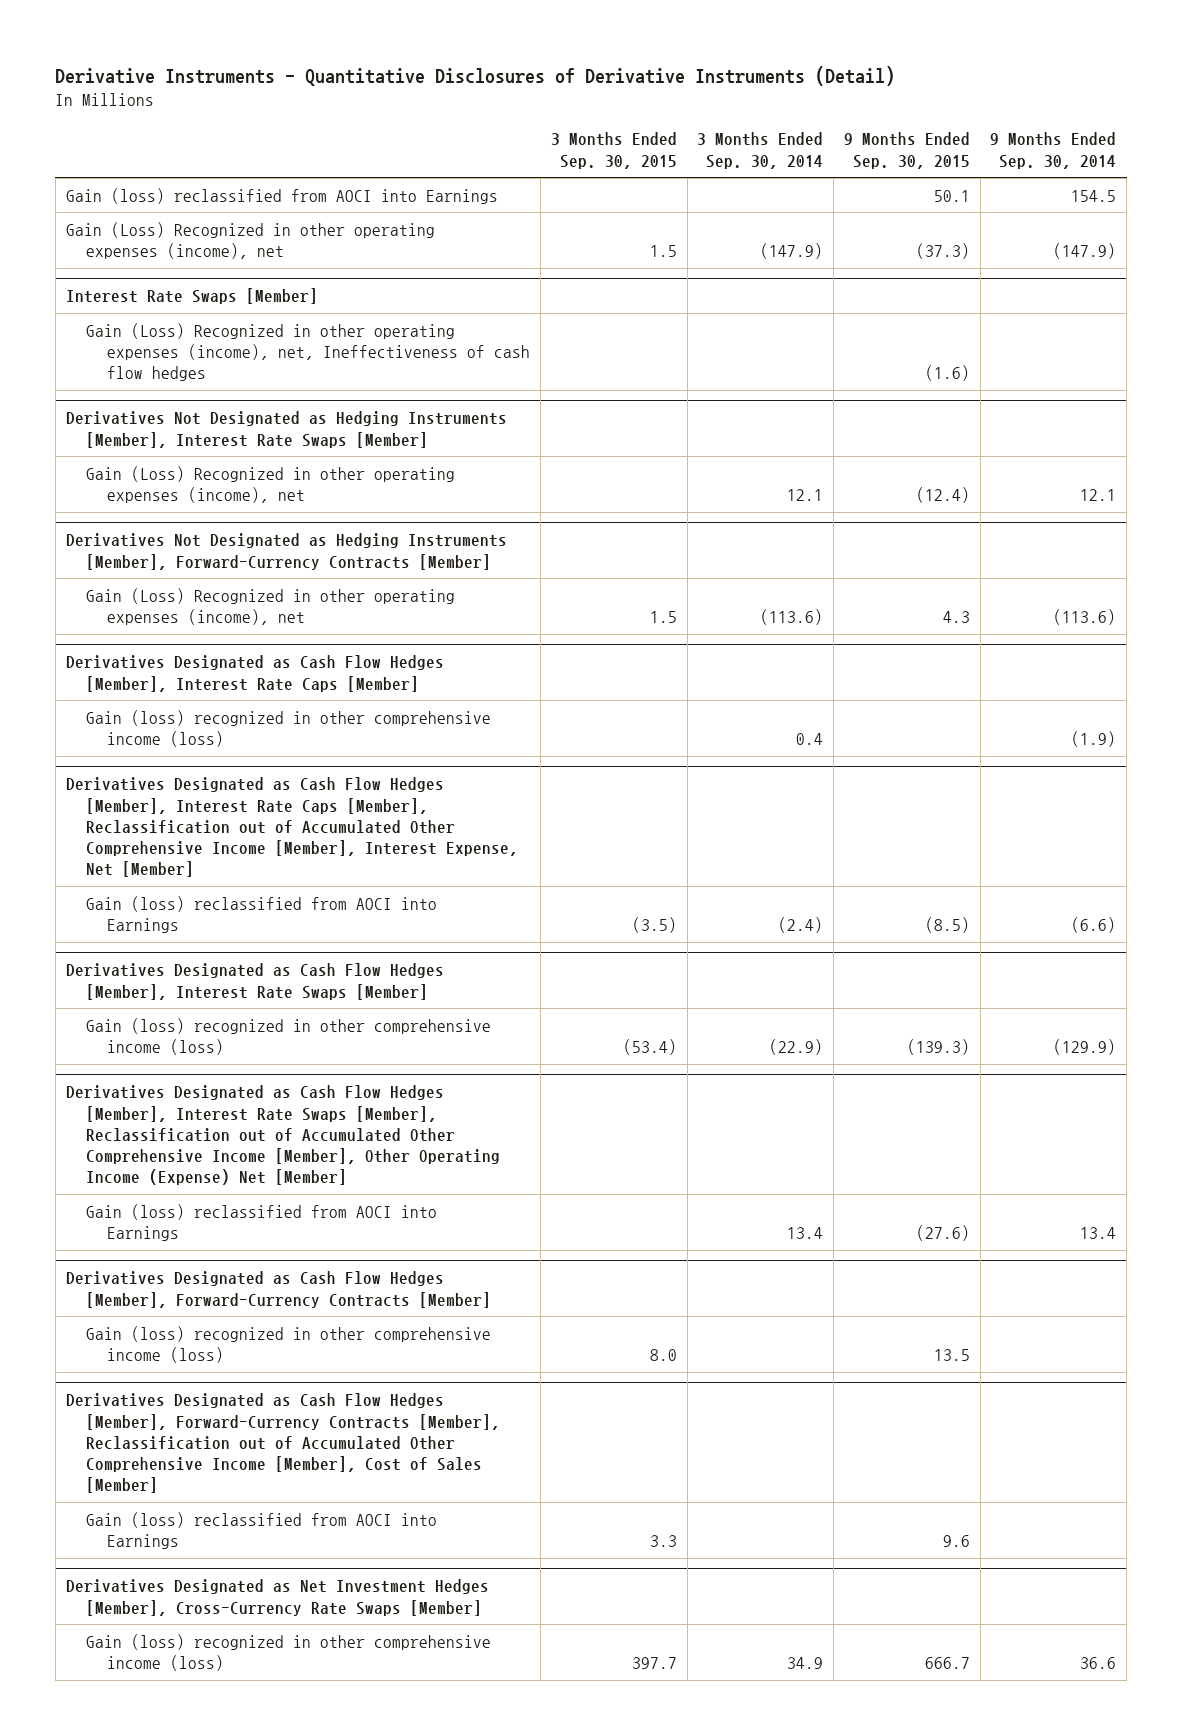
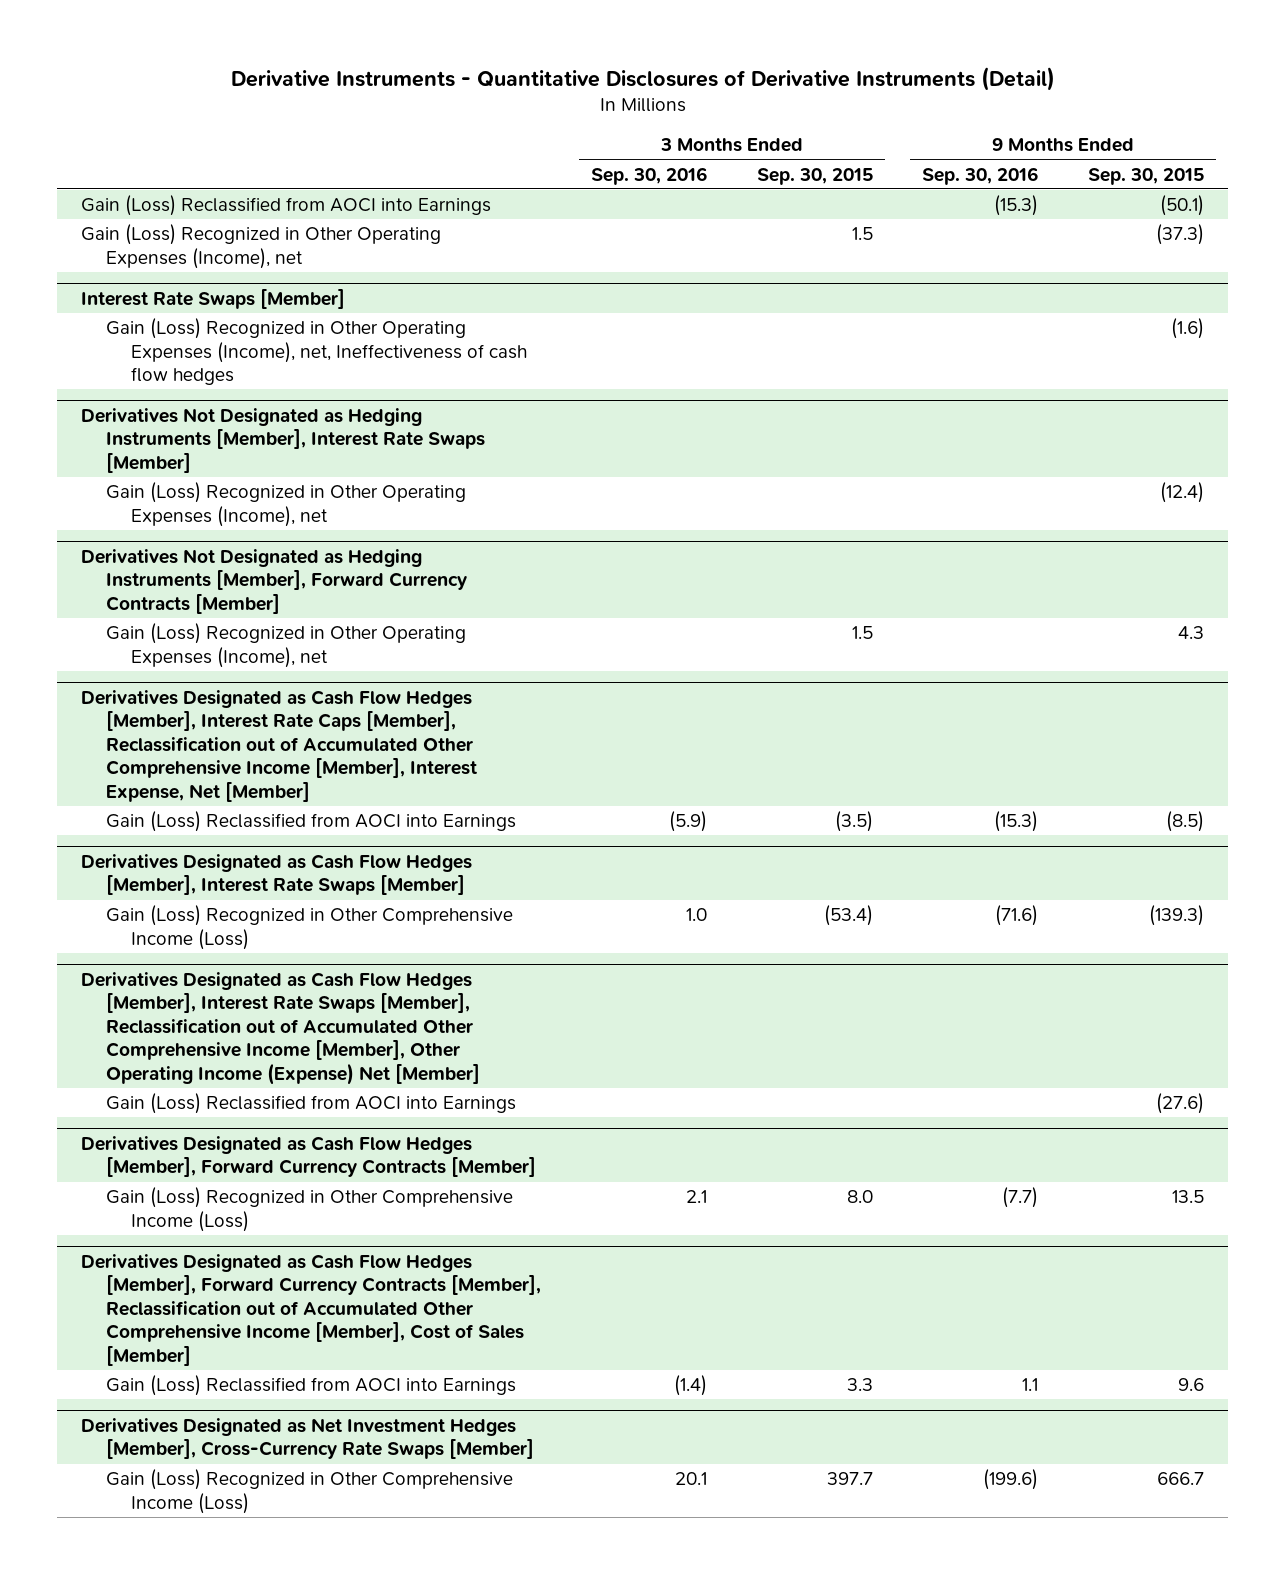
- | 3 Months Ended Sep. 30, 2015 | 3 Months Ended Sep. 30, 2014 | 9 Months Ended Sep. 30, 2015 | 9 Months Ended Sep. 30, 2014
+ | 3 Months Ended Sep. 30, 2016 | 3 Months Ended Sep. 30, 2015 | 9 Months Ended Sep. 30, 2016 | 9 Months Ended Sep. 30, 2015
- Gain (loss) reclassified from AOCI into Earnings | | | 50.1 | 154.5
- Gain (Loss) Recognized in other operating expenses (income), net | 1.5 | (147.9) | (37.3) | (147.9)
+ Gain (Loss) Reclassified from AOCI into Earnings | | | (15.3) | (50.1)
+ Gain (Loss) Recognized in Other Operating Expenses (Income), net | | 1.5 | | (37.3)
@ Interest Rate Swaps [Member]
- Gain (Loss) Recognized in other operating expenses (income), net, Ineffectiveness of cash flow hedges | | | (1.6) |
+ Gain (Loss) Recognized in Other Operating Expenses (Income), net, Ineffectiveness of cash flow hedges | | | | (1.6)
@ Derivatives Not Designated as Hedging Instruments [Member], Interest Rate Swaps [Member]
- Gain (Loss) Recognized in other operating expenses (income), net | | 12.1 | (12.4) | 12.1
- Derivatives Not Designated as Hedging Instruments [Member], Forward-Currency Contracts [Member]
- Gain (Loss) Recognized in other operating expenses (income), net | 1.5 | (113.6) | 4.3 | (113.6)
- Derivatives Designated as Cash Flow Hedges [Member], Interest Rate Caps [Member]
- Gain (loss) recognized in other comprehensive income (loss) | | 0.4 | | (1.9)
@ Derivatives Not Designated as Hedging Instruments [Member], Interest Rate Swaps [Member]
+ Gain (Loss) Recognized in Other Operating Expenses (Income), net | | | | (12.4)
+ Derivatives Not Designated as Hedging Instruments [Member], Forward Currency Contracts [Member]
+ Gain (Loss) Recognized in Other Operating Expenses (Income), net | | 1.5 | | 4.3
@ Derivatives Designated as Cash Flow Hedges [Member], Interest Rate Caps [Member], Reclassification out of Accumulated Other Comprehensive Income [Member], Interest Expense, Net [Member]
- Gain (loss) reclassified from AOCI into Earnings | (3.5) | (2.4) | (8.5) | (6.6)
+ Gain (Loss) Reclassified from AOCI into Earnings | (5.9) | (3.5) | (15.3) | (8.5)
@ Derivatives Designated as Cash Flow Hedges [Member], Interest Rate Swaps [Member]
- Gain (loss) recognized in other comprehensive income (loss) | (53.4) | (22.9) | (139.3) | (129.9)
+ Gain (Loss) Recognized in Other Comprehensive Income (Loss) | 1.0 | (53.4) | (71.6) | (139.3)
@ Derivatives Designated as Cash Flow Hedges [Member], Interest Rate Swaps [Member], Reclassification out of Accumulated Other Comprehensive Income [Member], Other Operating Income (Expense) Net [Member]
- Gain (loss) reclassified from AOCI into Earnings | | 13.4 | (27.6) | 13.4
- Derivatives Designated as Cash Flow Hedges [Member], Forward-Currency Contracts [Member]
- Gain (loss) recognized in other comprehensive income (loss) | 8.0 | | 13.5 |
- Derivatives Designated as Cash Flow Hedges [Member], Forward-Currency Contracts [Member], Reclassification out of Accumulated Other Comprehensive Income [Member], Cost of Sales [Member]
- Gain (loss) reclassified from AOCI into Earnings | 3.3 | | 9.6 |
@ Derivatives Designated as Cash Flow Hedges [Member], Interest Rate Swaps [Member], Reclassification out of Accumulated Other Comprehensive Income [Member], Other Operating Income (Expense) Net [Member]
+ Gain (Loss) Reclassified from AOCI into Earnings | | | | (27.6)
+ Derivatives Designated as Cash Flow Hedges [Member], Forward Currency Contracts [Member]
+ Gain (Loss) Recognized in Other Comprehensive Income (Loss) | 2.1 | 8.0 | (7.7) | 13.5
+ Derivatives Designated as Cash Flow Hedges [Member], Forward Currency Contracts [Member], Reclassification out of Accumulated Other Comprehensive Income [Member], Cost of Sales [Member]
+ Gain (Loss) Reclassified from AOCI into Earnings | (1.4) | 3.3 | 1.1 | 9.6
@ Derivatives Designated as Net Investment Hedges [Member], Cross-Currency Rate Swaps [Member]
- Gain (loss) recognized in other comprehensive income (loss) | 397.7 | 34.9 | 666.7 | 36.6
+ Gain (Loss) Recognized in Other Comprehensive Income (Loss) | 20.1 | 397.7 | (199.6) | 666.7

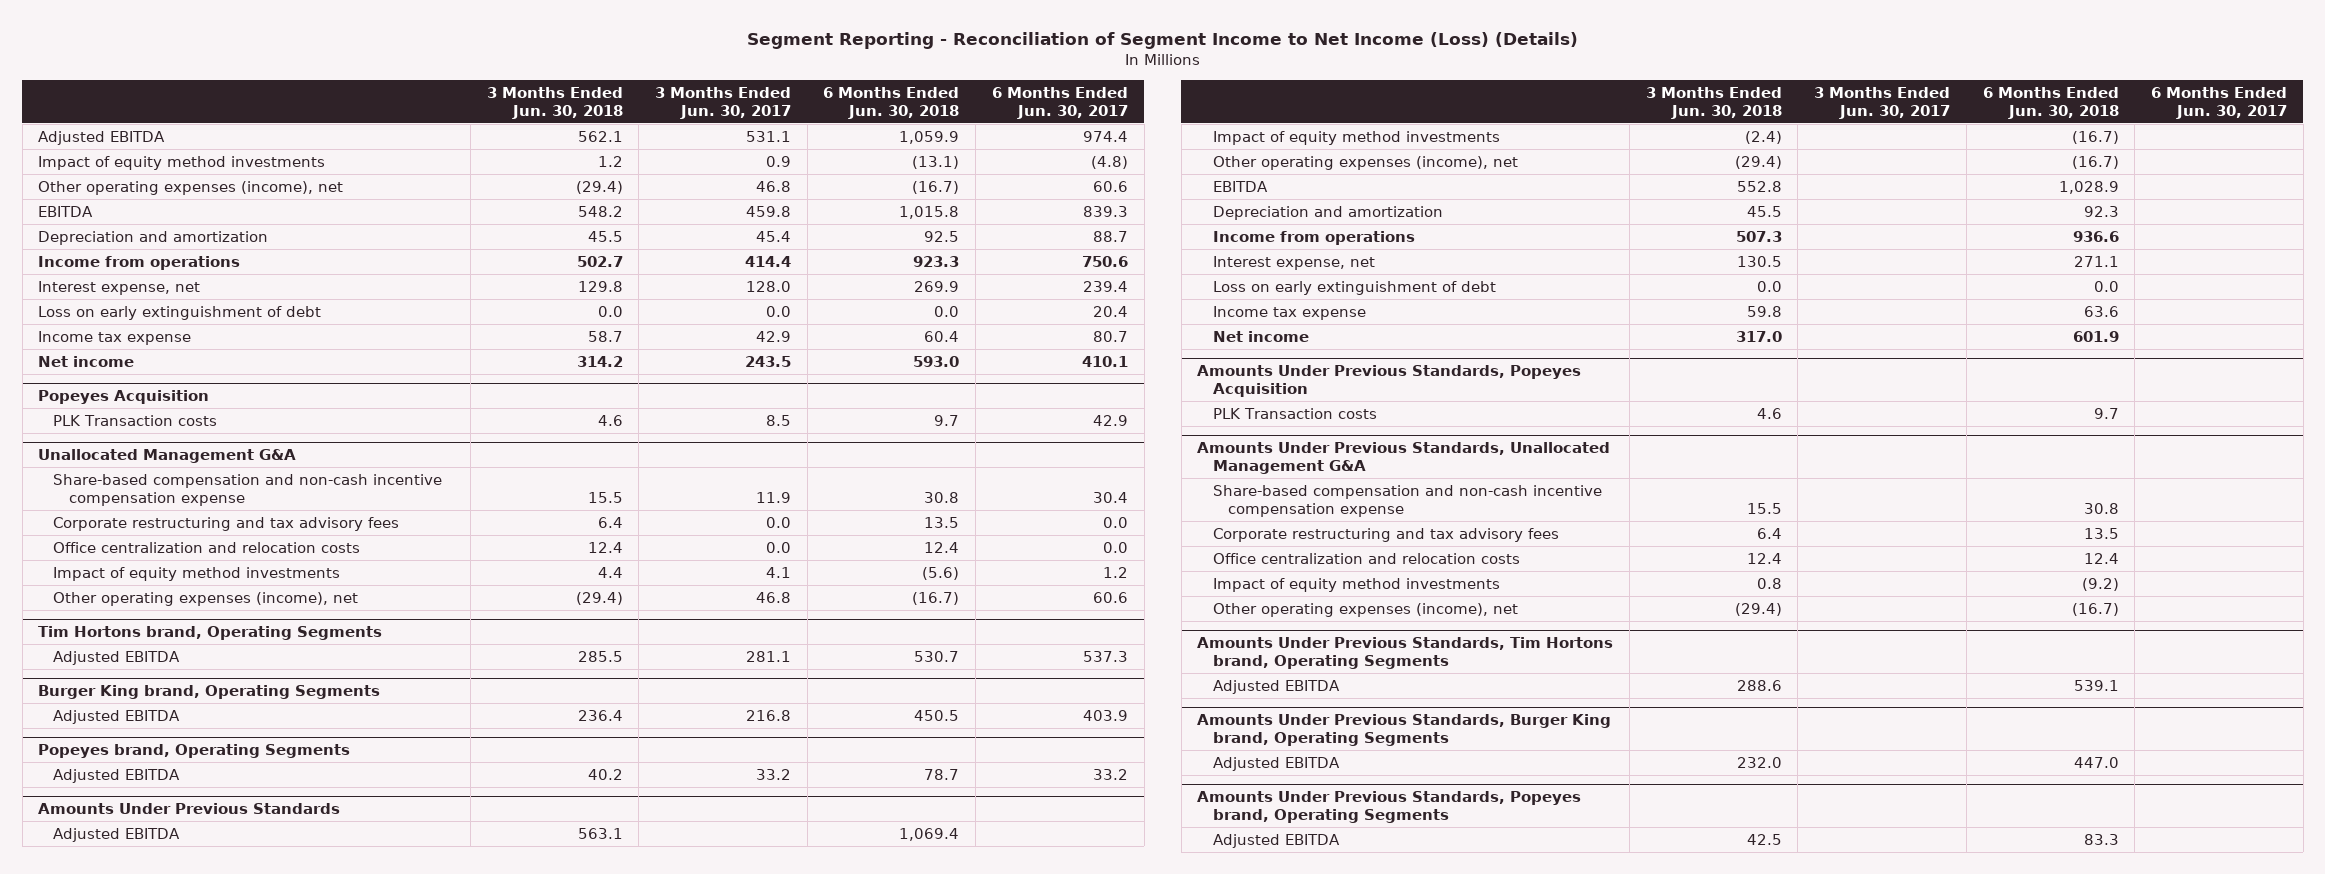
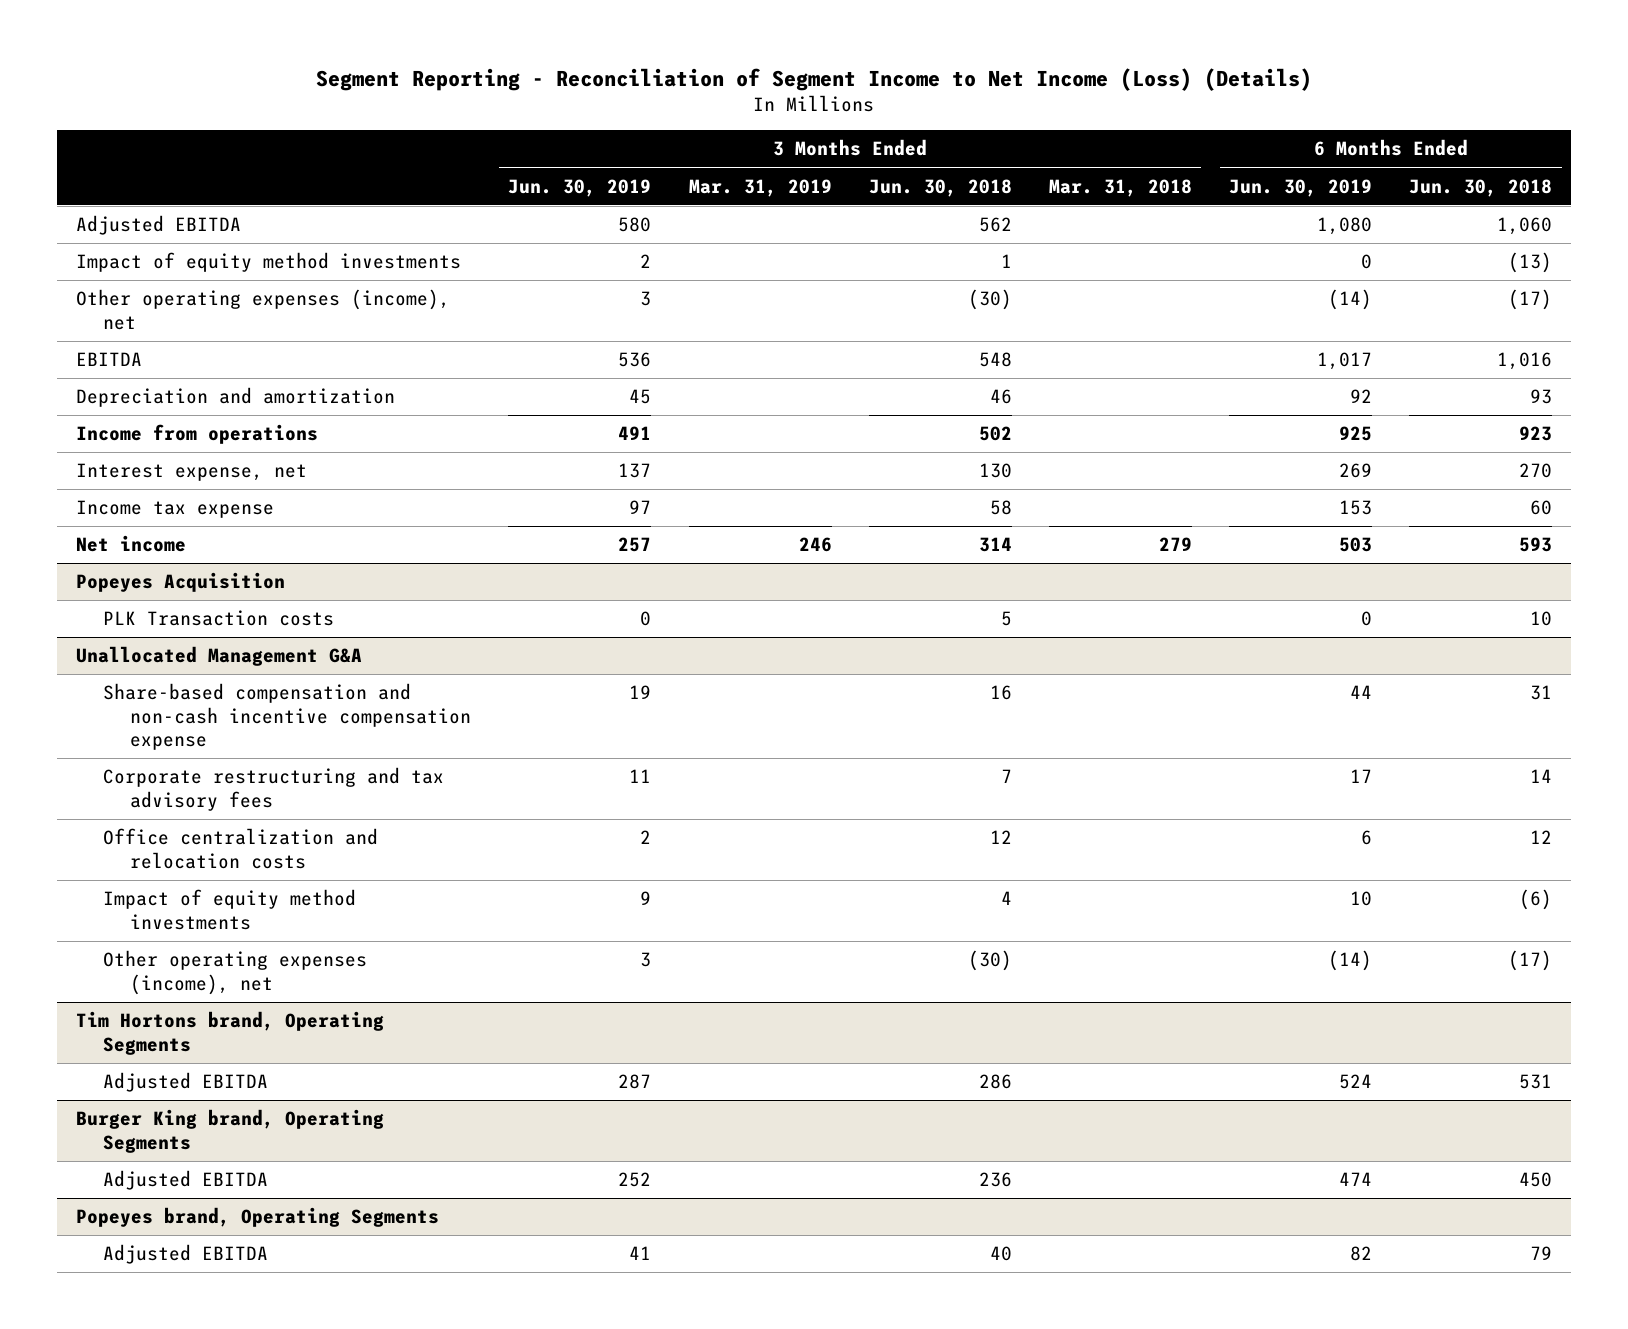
- | 3 Months Ended Jun. 30, 2018 | 3 Months Ended Jun. 30, 2017 | 6 Months Ended Jun. 30, 2018 | 6 Months Ended Jun. 30, 2017
+ | 3 Months Ended Jun. 30, 2019 | 3 Months Ended Mar. 31, 2019 | 3 Months Ended Jun. 30, 2018 | 3 Months Ended Mar. 31, 2018 | 6 Months Ended Jun. 30, 2019 | 6 Months Ended Jun. 30, 2018
- Adjusted EBITDA | 562.1 | 531.1 | 1,059.9 | 974.4
- Impact of equity method investments | 1.2 | 0.9 | (13.1) | (4.8)
- Other operating expenses (income), net | (29.4) | 46.8 | (16.7) | 60.6
- EBITDA | 548.2 | 459.8 | 1,015.8 | 839.3
- Depreciation and amortization | 45.5 | 45.4 | 92.5 | 88.7
- Income from operations | 502.7 | 414.4 | 923.3 | 750.6
- Interest expense, net | 129.8 | 128.0 | 269.9 | 239.4
- Loss on early extinguishment of debt | 0.0 | 0.0 | 0.0 | 20.4
- Income tax expense | 58.7 | 42.9 | 60.4 | 80.7
- Net income | 314.2 | 243.5 | 593.0 | 410.1
+ Adjusted EBITDA | 580 | | 562 | | 1,080 | 1,060
+ Impact of equity method investments | 2 | | 1 | | 0 | (13)
+ Other operating expenses (income), net | 3 | | (30) | | (14) | (17)
+ EBITDA | 536 | | 548 | | 1,017 | 1,016
+ Depreciation and amortization | 45 | | 46 | | 92 | 93
+ Income from operations | 491 | | 502 | | 925 | 923
+ Interest expense, net | 137 | | 130 | | 269 | 270
+ Income tax expense | 97 | | 58 | | 153 | 60
+ Net income | 257 | 246 | 314 | 279 | 503 | 593
@ Popeyes Acquisition
- PLK Transaction costs | 4.6 | 8.5 | 9.7 | 42.9
+ PLK Transaction costs | 0 | | 5 | | 0 | 10
@ Unallocated Management G&A
- Share-based compensation and non-cash incentive compensation expense | 15.5 | 11.9 | 30.8 | 30.4
- Corporate restructuring and tax advisory fees | 6.4 | 0.0 | 13.5 | 0.0
- Office centralization and relocation costs | 12.4 | 0.0 | 12.4 | 0.0
- Impact of equity method investments | 4.4 | 4.1 | (5.6) | 1.2
- Other operating expenses (income), net | (29.4) | 46.8 | (16.7) | 60.6
+ Share-based compensation and non-cash incentive compensation expense | 19 | | 16 | | 44 | 31
+ Corporate restructuring and tax advisory fees | 11 | | 7 | | 17 | 14
+ Office centralization and relocation costs | 2 | | 12 | | 6 | 12
+ Impact of equity method investments | 9 | | 4 | | 10 | (6)
+ Other operating expenses (income), net | 3 | | (30) | | (14) | (17)
@ Tim Hortons brand, Operating Segments
- Adjusted EBITDA | 285.5 | 281.1 | 530.7 | 537.3
+ Adjusted EBITDA | 287 | | 286 | | 524 | 531
@ Burger King brand, Operating Segments
- Adjusted EBITDA | 236.4 | 216.8 | 450.5 | 403.9
+ Adjusted EBITDA | 252 | | 236 | | 474 | 450
@ Popeyes brand, Operating Segments
- Adjusted EBITDA | 40.2 | 33.2 | 78.7 | 33.2
- Amounts Under Previous Standards
- Adjusted EBITDA | 563.1 | | 1,069.4 |
- Impact of equity method investments | (2.4) | | (16.7) |
- Other operating expenses (income), net | (29.4) | | (16.7) |
- EBITDA | 552.8 | | 1,028.9 |
- Depreciation and amortization | 45.5 | | 92.3 |
- Income from operations | 507.3 | | 936.6 |
- Interest expense, net | 130.5 | | 271.1 |
- Loss on early extinguishment of debt | 0.0 | | 0.0 |
- Income tax expense | 59.8 | | 63.6 |
- Net income | 317.0 | | 601.9 |
- Amounts Under Previous Standards, Popeyes Acquisition
- PLK Transaction costs | 4.6 | | 9.7 |
- Amounts Under Previous Standards, Unallocated Management G&A
- Share-based compensation and non-cash incentive compensation expense | 15.5 | | 30.8 |
- Corporate restructuring and tax advisory fees | 6.4 | | 13.5 |
- Office centralization and relocation costs | 12.4 | | 12.4 |
- Impact of equity method investments | 0.8 | | (9.2) |
- Other operating expenses (income), net | (29.4) | | (16.7) |
- Amounts Under Previous Standards, Tim Hortons brand, Operating Segments
- Adjusted EBITDA | 288.6 | | 539.1 |
- Amounts Under Previous Standards, Burger King brand, Operating Segments
- Adjusted EBITDA | 232.0 | | 447.0 |
- Amounts Under Previous Standards, Popeyes brand, Operating Segments
- Adjusted EBITDA | 42.5 | | 83.3 |
@ Popeyes brand, Operating Segments
+ Adjusted EBITDA | 41 | | 40 | | 82 | 79

